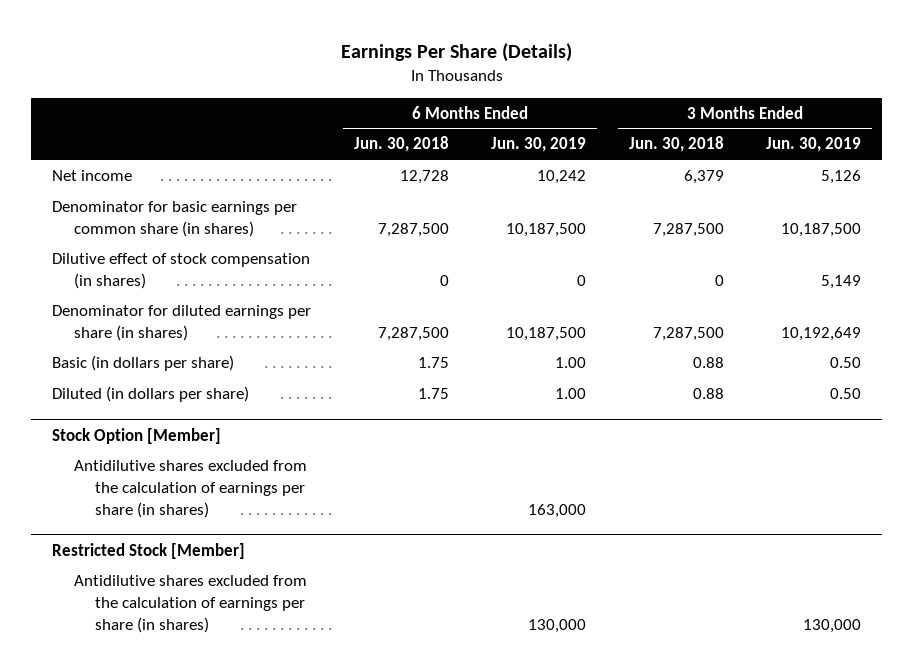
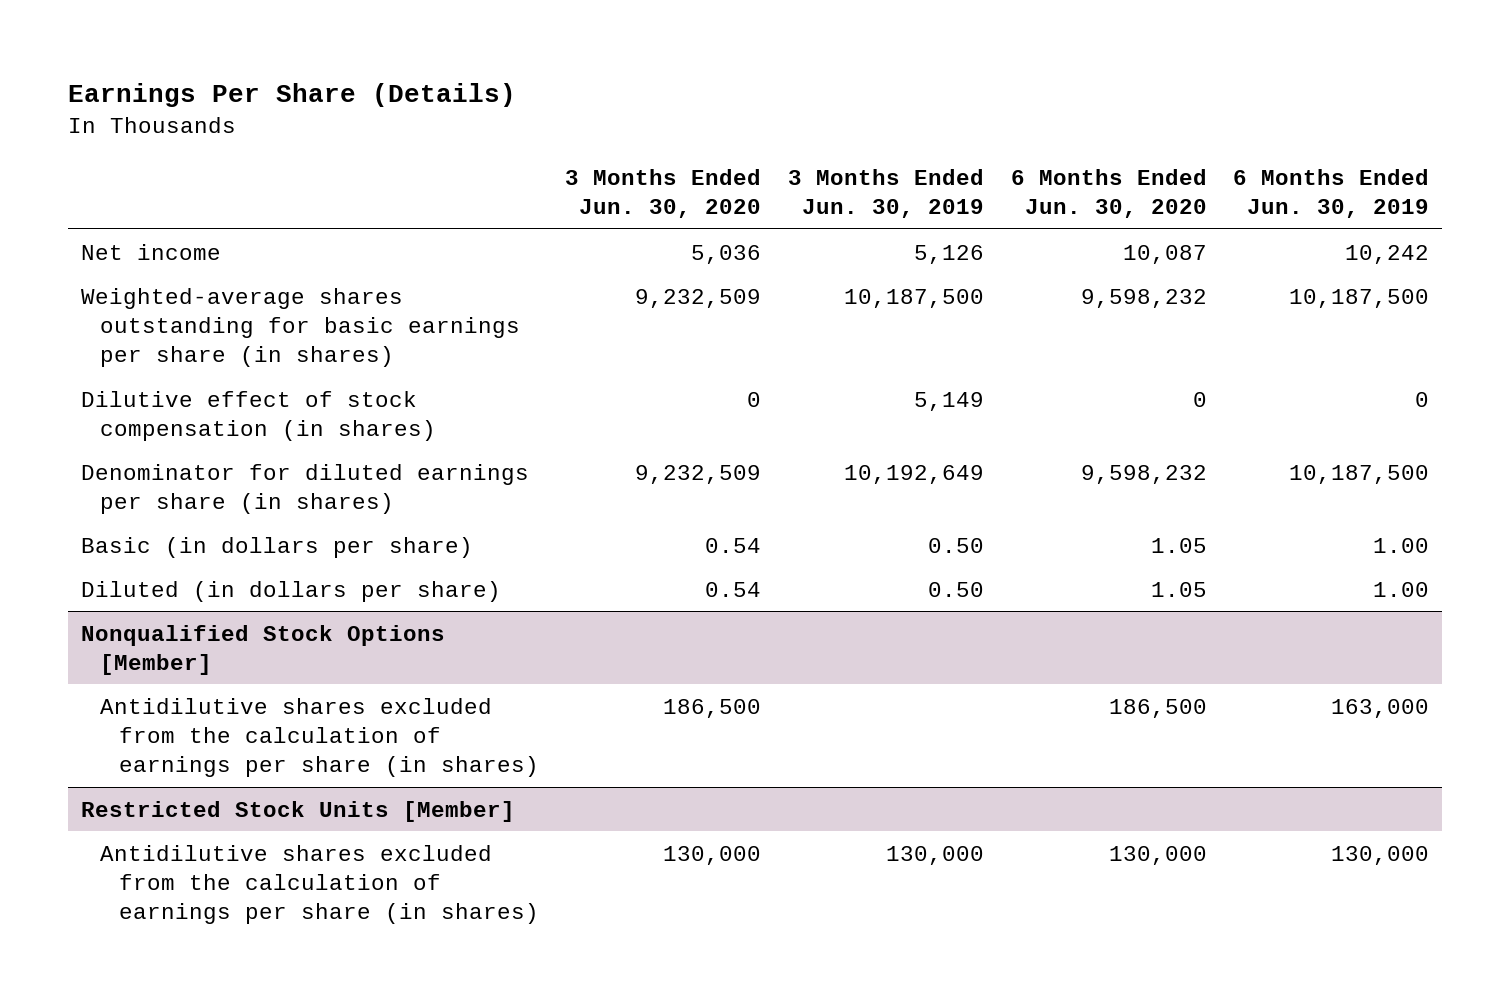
- | 6 Months Ended Jun. 30, 2018 | 6 Months Ended Jun. 30, 2019 | 3 Months Ended Jun. 30, 2018 | 3 Months Ended Jun. 30, 2019
+ | 3 Months Ended Jun. 30, 2020 | 3 Months Ended Jun. 30, 2019 | 6 Months Ended Jun. 30, 2020 | 6 Months Ended Jun. 30, 2019
- Denominator for basic earnings per common share (in shares) | 7,287,500 | 10,187,500 | 7,287,500 | 10,187,500
+ Weighted-average shares outstanding for basic earnings per share (in shares) | 9,232,509 | 10,187,500 | 9,598,232 | 10,187,500
- Stock Option [Member]
+ Nonqualified Stock Options [Member]
- Restricted Stock [Member]
+ Restricted Stock Units [Member]

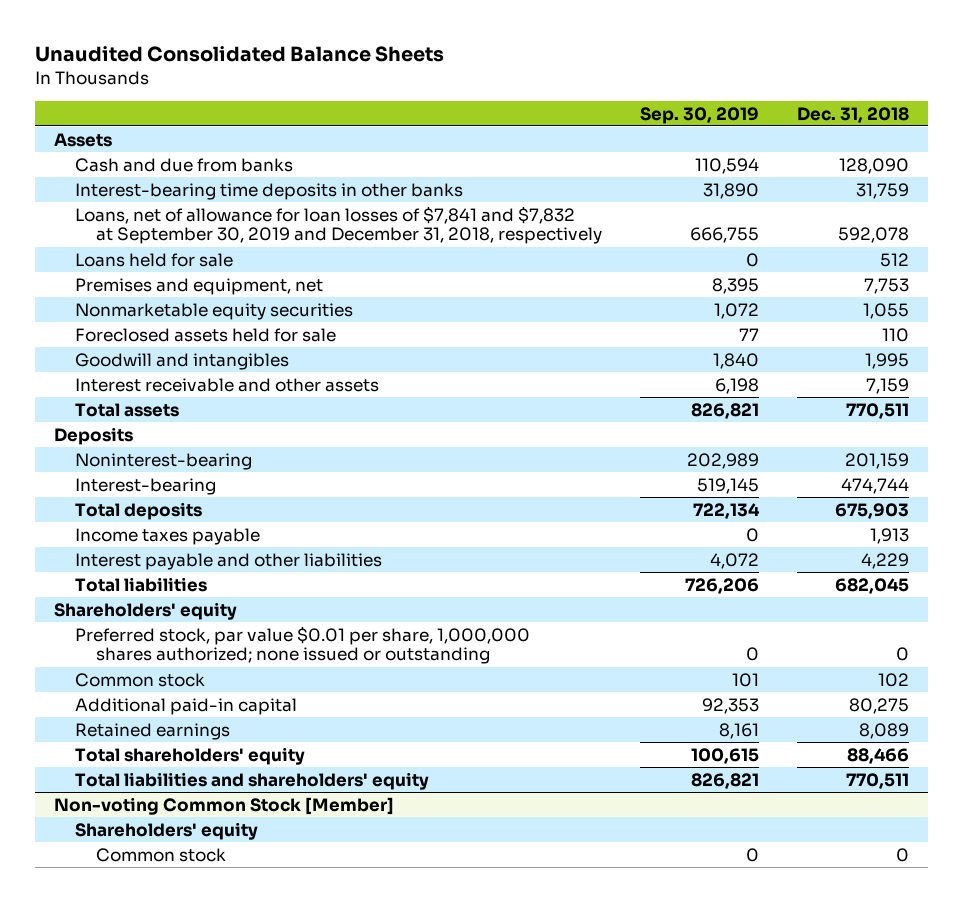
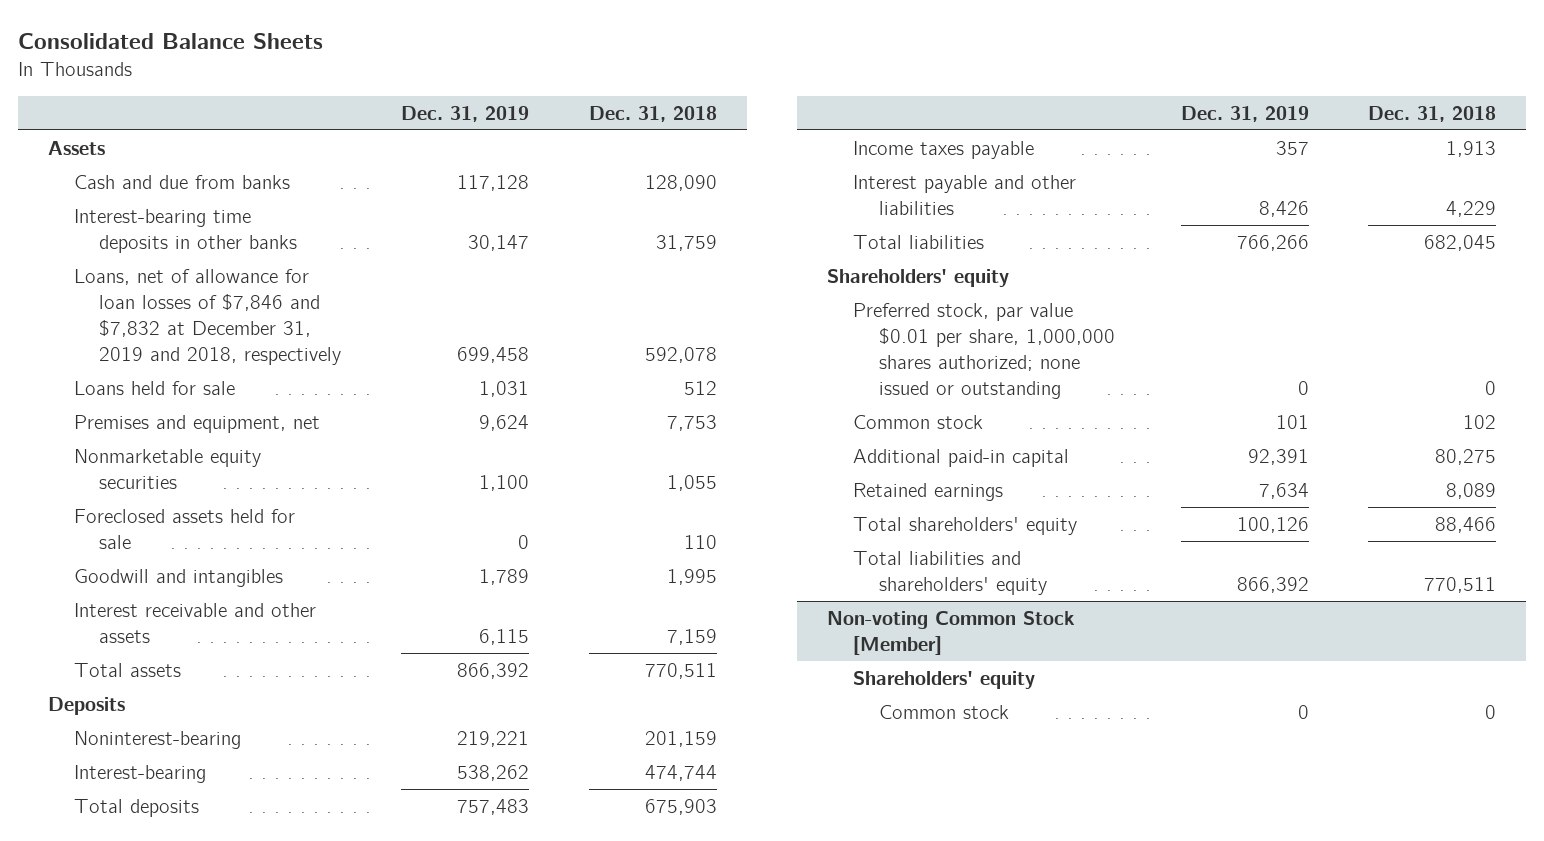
- Unaudited Consolidated Balance Sheets
+ Consolidated Balance Sheets
- | Sep. 30, 2019 | Dec. 31, 2018
+ | Dec. 31, 2019 | Dec. 31, 2018
- Loans, net of allowance for loan losses of $7,841 and $7,832 at September 30, 2019 and December 31, 2018, respectively | 666,755 | 592,078
+ Loans, net of allowance for loan losses of $7,846 and $7,832 at December 31, 2019 and 2018, respectively | 699,458 | 592,078

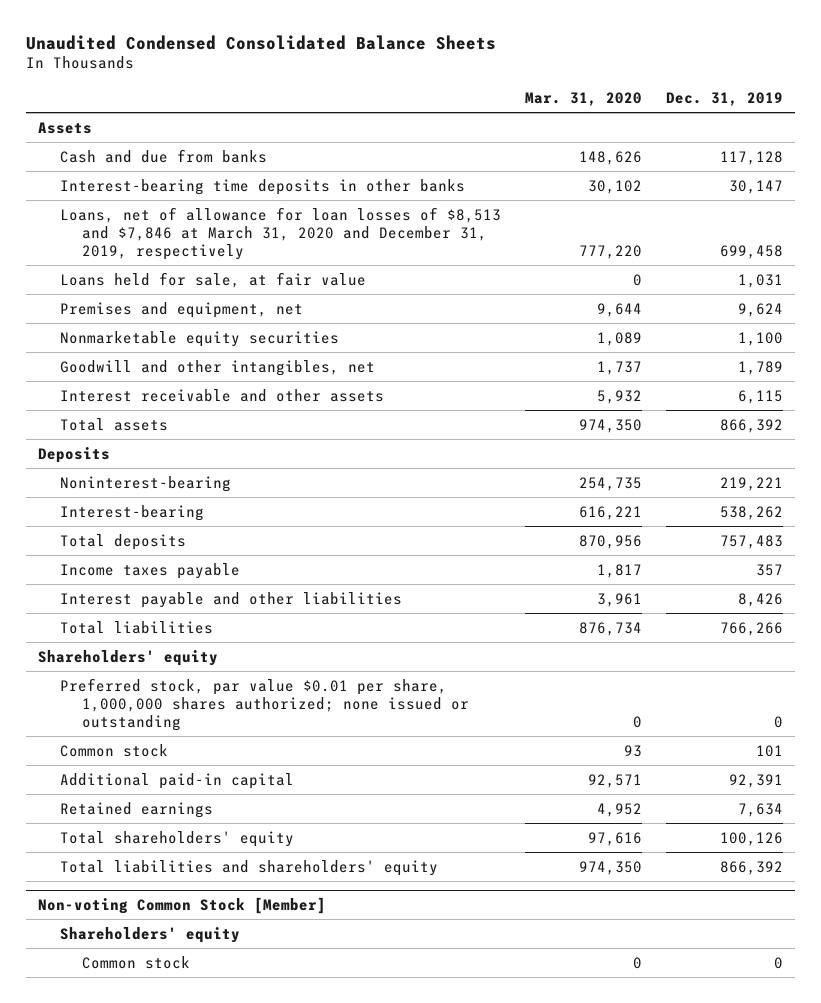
- Consolidated Balance Sheets
+ Unaudited Condensed Consolidated Balance Sheets
- | Dec. 31, 2019 | Dec. 31, 2018
+ | Mar. 31, 2020 | Dec. 31, 2019
- Loans, net of allowance for loan losses of $7,846 and $7,832 at December 31, 2019 and 2018, respectively | 699,458 | 592,078
- Loans held for sale | 1,031 | 512
+ Loans, net of allowance for loan losses of $8,513 and $7,846 at March 31, 2020 and December 31, 2019, respectively | 777,220 | 699,458
+ Loans held for sale, at fair value | 0 | 1,031
- Foreclosed assets held for sale | 0 | 110
- Goodwill and intangibles | 1,789 | 1,995
+ Goodwill and other intangibles, net | 1,737 | 1,789

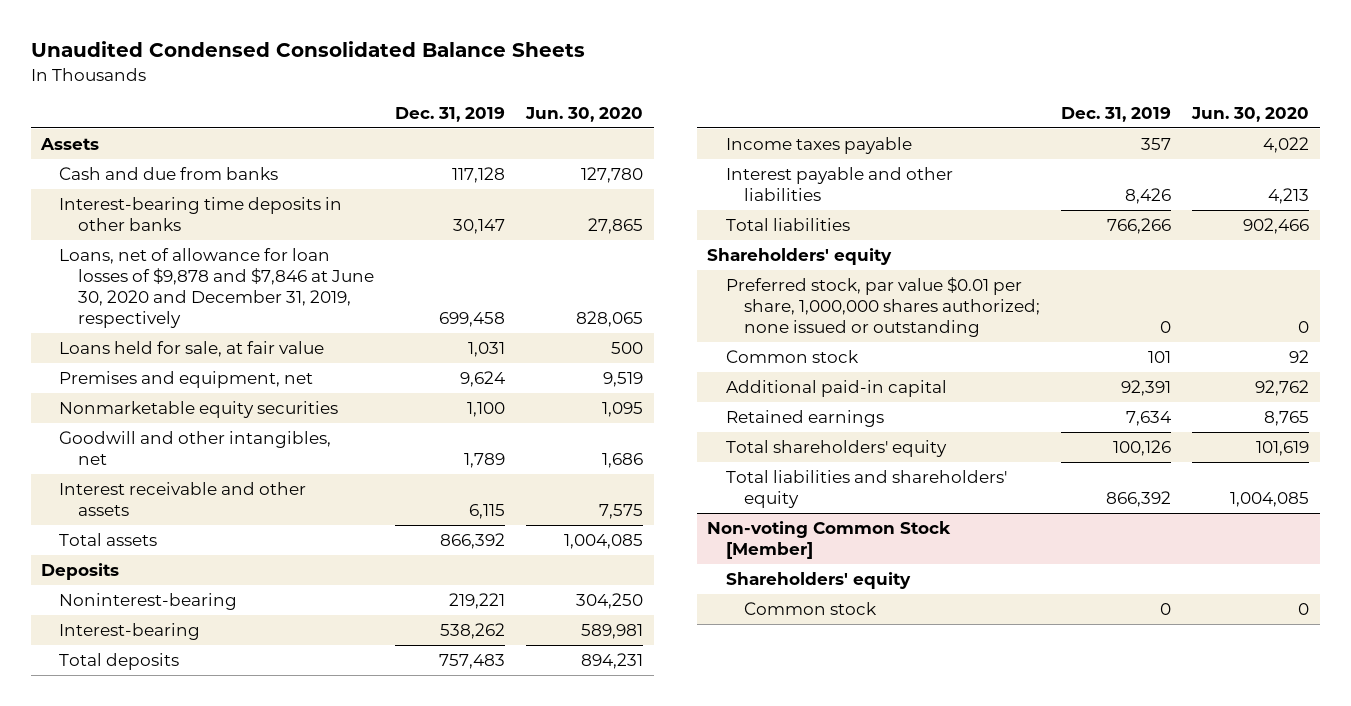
- | Mar. 31, 2020 | Dec. 31, 2019
+ | Dec. 31, 2019 | Jun. 30, 2020
- Loans, net of allowance for loan losses of $8,513 and $7,846 at March 31, 2020 and December 31, 2019, respectively | 777,220 | 699,458
+ Loans, net of allowance for loan losses of $9,878 and $7,846 at June 30, 2020 and December 31, 2019, respectively | 699,458 | 828,065

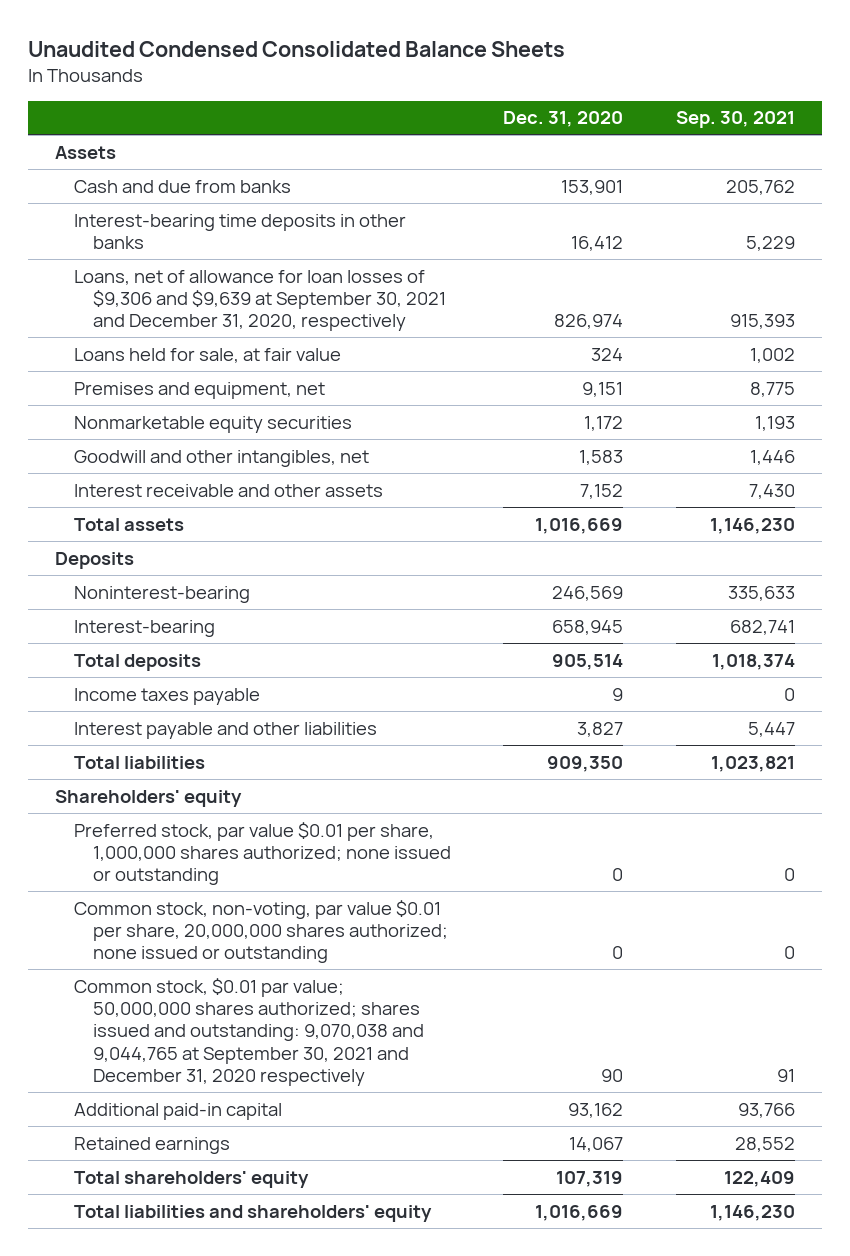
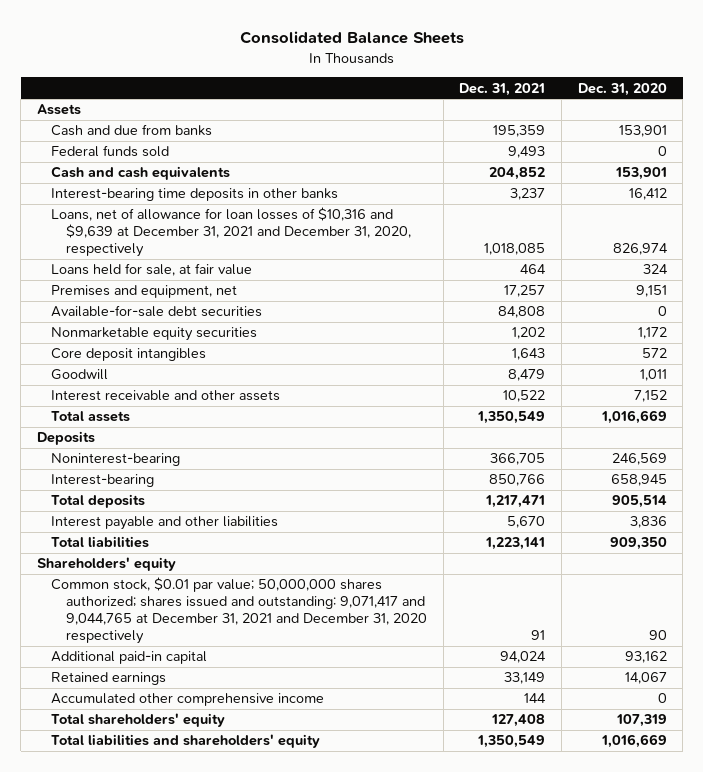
- Unaudited Condensed Consolidated Balance Sheets
+ Consolidated Balance Sheets
- | Dec. 31, 2020 | Sep. 30, 2021
+ | Dec. 31, 2021 | Dec. 31, 2020
+ Federal funds sold | 9,493 | 0
+ Cash and cash equivalents | 204,852 | 153,901
- Loans, net of allowance for loan losses of $9,306 and $9,639 at September 30, 2021 and December 31, 2020, respectively | 826,974 | 915,393
+ Loans, net of allowance for loan losses of $10,316 and $9,639 at December 31, 2021 and December 31, 2020, respectively | 1,018,085 | 826,974
+ Available-for-sale debt securities | 84,808 | 0
- Goodwill and other intangibles, net | 1,583 | 1,446
+ Core deposit intangibles | 1,643 | 572
+ Goodwill | 8,479 | 1,011
- Income taxes payable | 9 | 0
- Interest payable and other liabilities | 3,827 | 5,447
+ Interest payable and other liabilities | 5,670 | 3,836
- Preferred stock, par value $0.01 per share, 1,000,000 shares authorized; none issued or outstanding | 0 | 0
- Common stock, non-voting, par value $0.01 per share, 20,000,000 shares authorized; none issued or outstanding | 0 | 0
- Common stock, $0.01 par value; 50,000,000 shares authorized; shares issued and outstanding: 9,070,038 and 9,044,765 at September 30, 2021 and December 31, 2020 respectively | 90 | 91
+ Common stock, $0.01 par value; 50,000,000 shares authorized; shares issued and outstanding: 9,071,417 and 9,044,765 at December 31, 2021 and December 31, 2020 respectively | 91 | 90
+ Accumulated other comprehensive income | 144 | 0

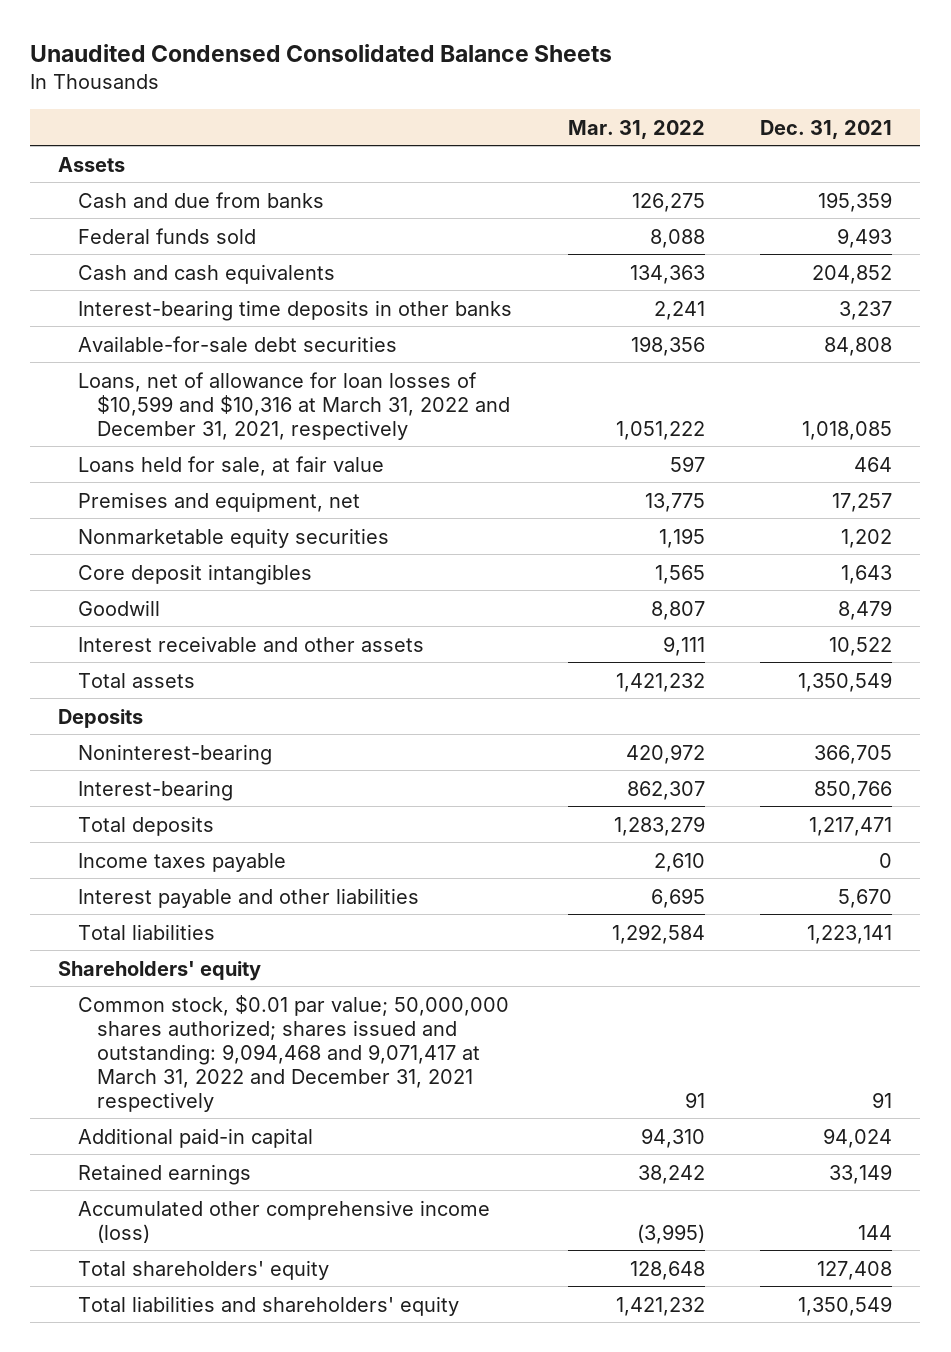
- Consolidated Balance Sheets
+ Unaudited Condensed Consolidated Balance Sheets
- | Dec. 31, 2021 | Dec. 31, 2020
+ | Mar. 31, 2022 | Dec. 31, 2021
- Loans, net of allowance for loan losses of $10,316 and $9,639 at December 31, 2021 and December 31, 2020, respectively | 1,018,085 | 826,974
moved up: Available-for-sale debt securities | 198,356 | 84,808
+ Loans, net of allowance for loan losses of $10,599 and $10,316 at March 31, 2022 and December 31, 2021, respectively | 1,051,222 | 1,018,085
+ Income taxes payable | 2,610 | 0
- Common stock, $0.01 par value; 50,000,000 shares authorized; shares issued and outstanding: 9,071,417 and 9,044,765 at December 31, 2021 and December 31, 2020 respectively | 91 | 90
+ Common stock, $0.01 par value; 50,000,000 shares authorized; shares issued and outstanding: 9,094,468 and 9,071,417 at March 31, 2022 and December 31, 2021 respectively | 91 | 91
- Accumulated other comprehensive income | 144 | 0
+ Accumulated other comprehensive income (loss) | (3,995) | 144

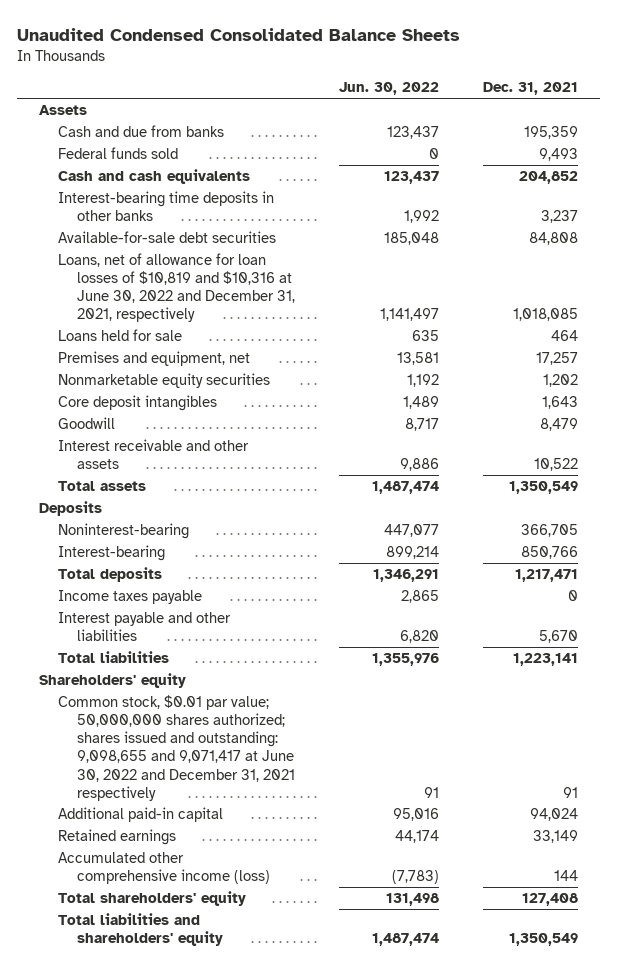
- | Mar. 31, 2022 | Dec. 31, 2021
+ | Jun. 30, 2022 | Dec. 31, 2021
- Loans, net of allowance for loan losses of $10,599 and $10,316 at March 31, 2022 and December 31, 2021, respectively | 1,051,222 | 1,018,085
- Loans held for sale, at fair value | 597 | 464
+ Loans, net of allowance for loan losses of $10,819 and $10,316 at June 30, 2022 and December 31, 2021, respectively | 1,141,497 | 1,018,085
+ Loans held for sale | 635 | 464
- Common stock, $0.01 par value; 50,000,000 shares authorized; shares issued and outstanding: 9,094,468 and 9,071,417 at March 31, 2022 and December 31, 2021 respectively | 91 | 91
+ Common stock, $0.01 par value; 50,000,000 shares authorized; shares issued and outstanding: 9,098,655 and 9,071,417 at June 30, 2022 and December 31, 2021 respectively | 91 | 91

